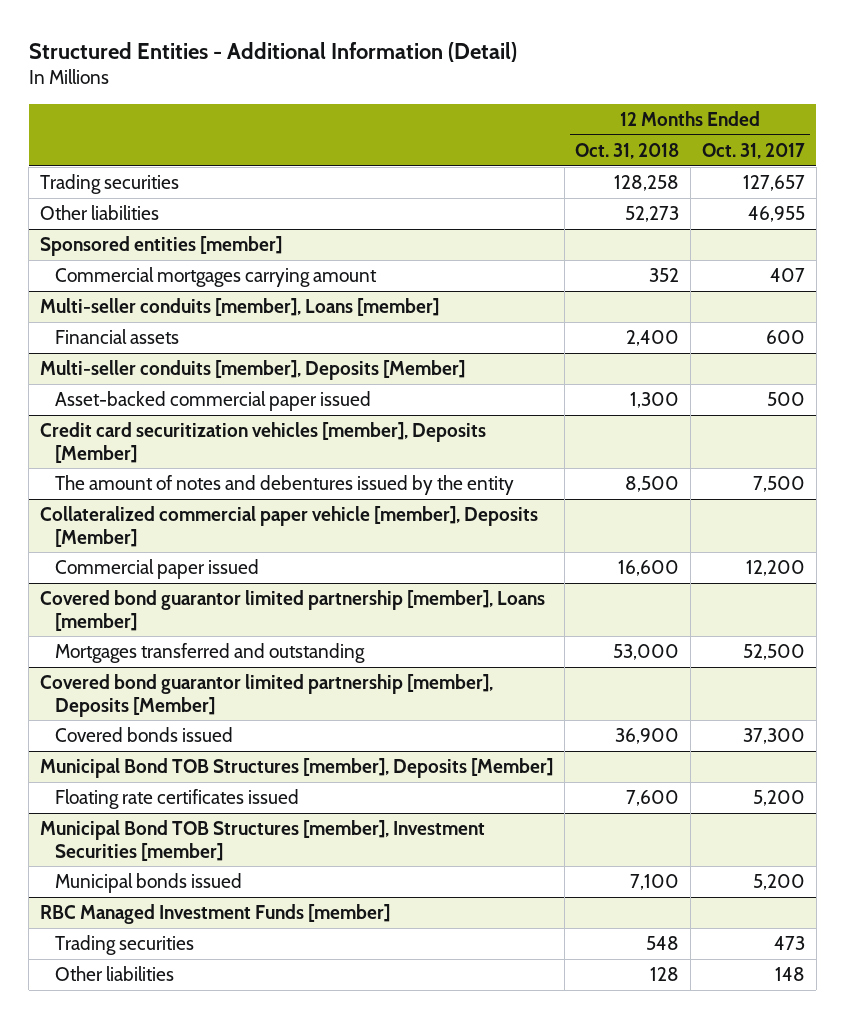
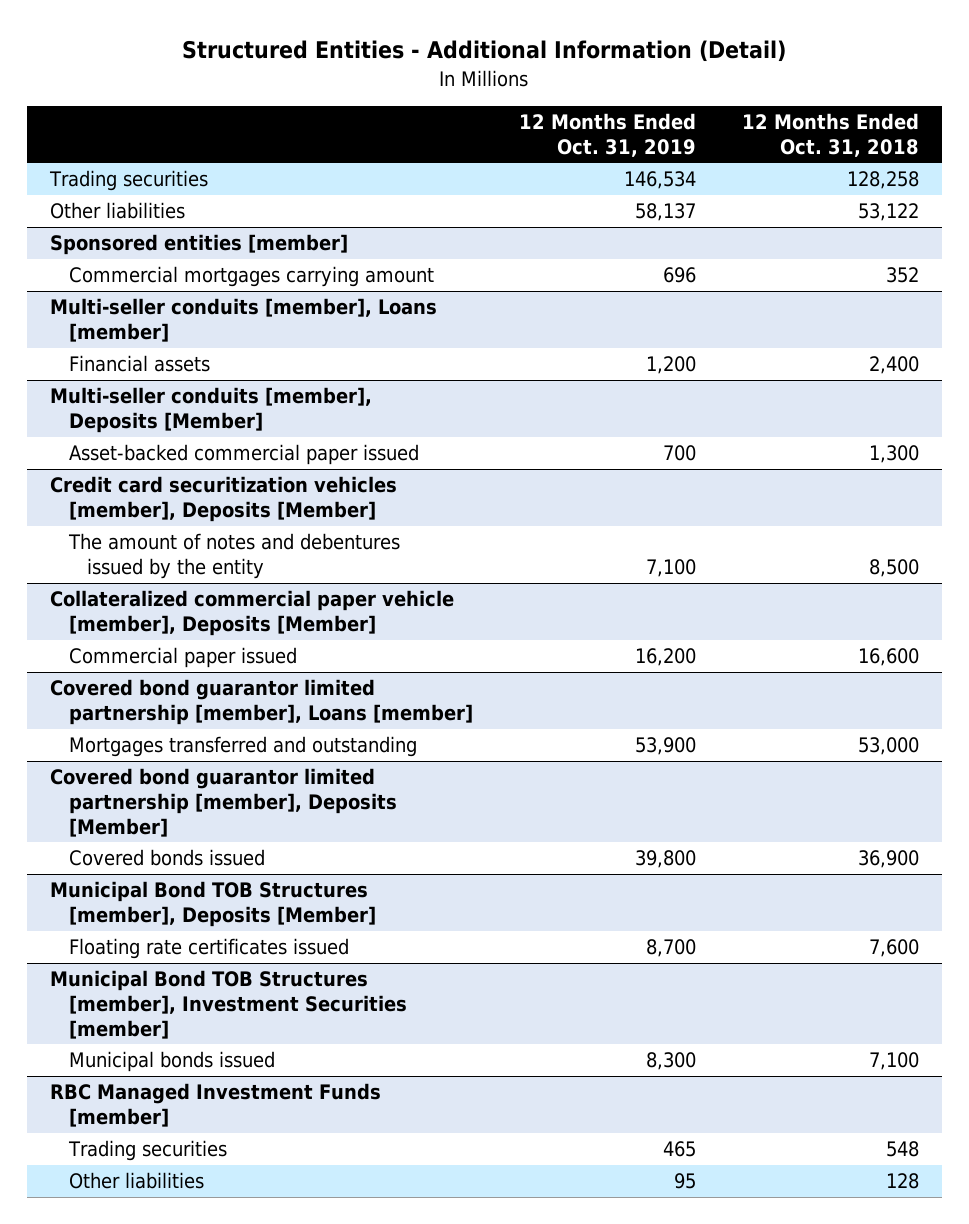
- | 12 Months Ended Oct. 31, 2018 | 12 Months Ended Oct. 31, 2017
+ | 12 Months Ended Oct. 31, 2019 | 12 Months Ended Oct. 31, 2018
- Other liabilities | 52,273 | 46,955
+ Other liabilities | 58,137 | 53,122

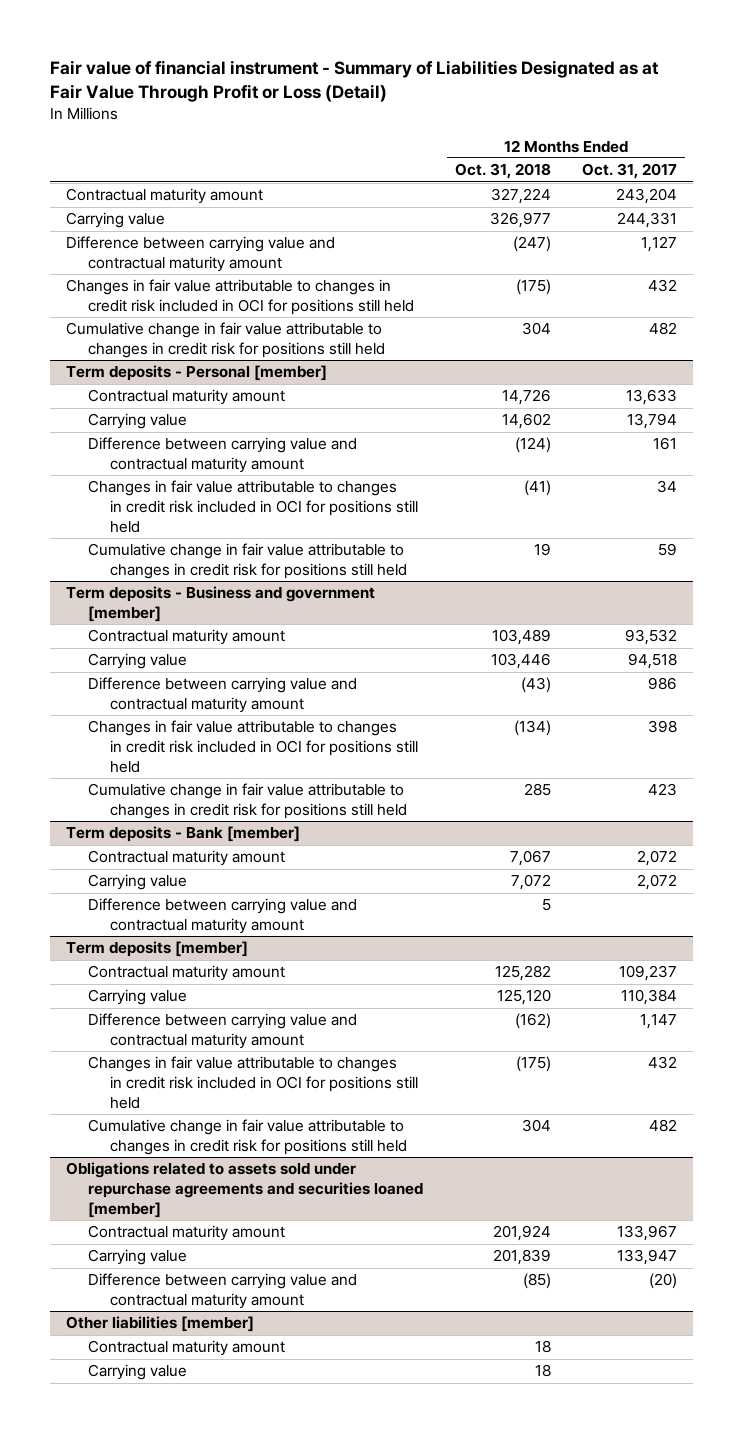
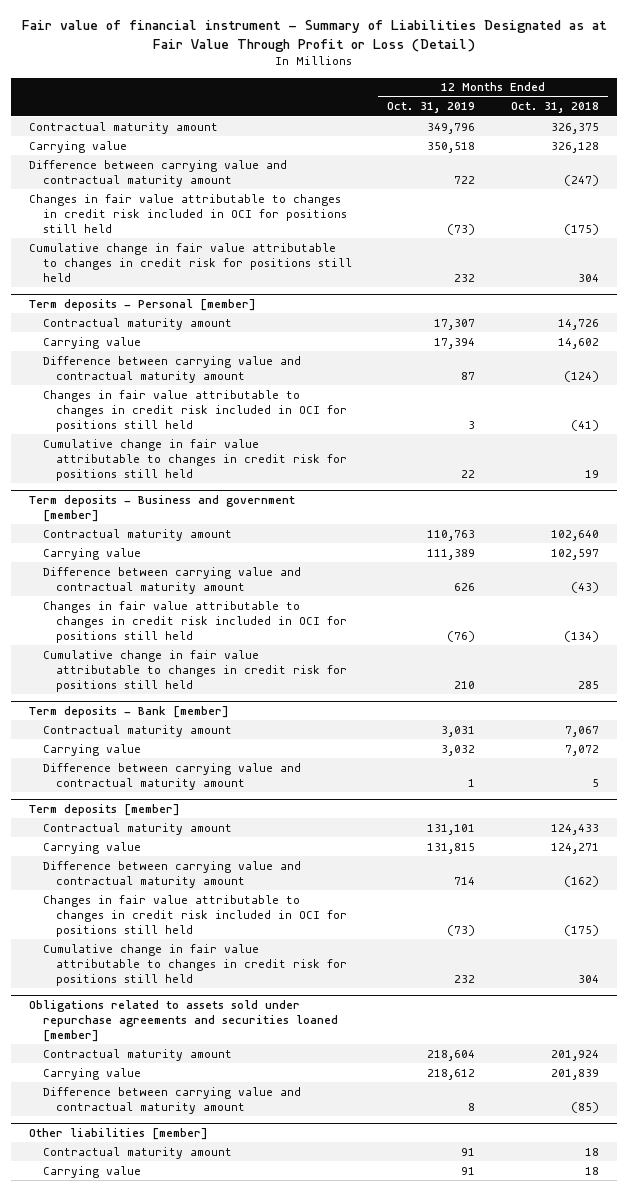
- | 12 Months Ended Oct. 31, 2018 | 12 Months Ended Oct. 31, 2017
+ | 12 Months Ended Oct. 31, 2019 | 12 Months Ended Oct. 31, 2018
- Contractual maturity amount | 327,224 | 243,204
- Carrying value | 326,977 | 244,331
+ Contractual maturity amount | 349,796 | 326,375
+ Carrying value | 350,518 | 326,128
@ Term deposits - Business and government [member]
- Contractual maturity amount | 103,489 | 93,532
- Carrying value | 103,446 | 94,518
+ Contractual maturity amount | 110,763 | 102,640
+ Carrying value | 111,389 | 102,597
@ Term deposits [member]
- Contractual maturity amount | 125,282 | 109,237
- Carrying value | 125,120 | 110,384
+ Contractual maturity amount | 131,101 | 124,433
+ Carrying value | 131,815 | 124,271

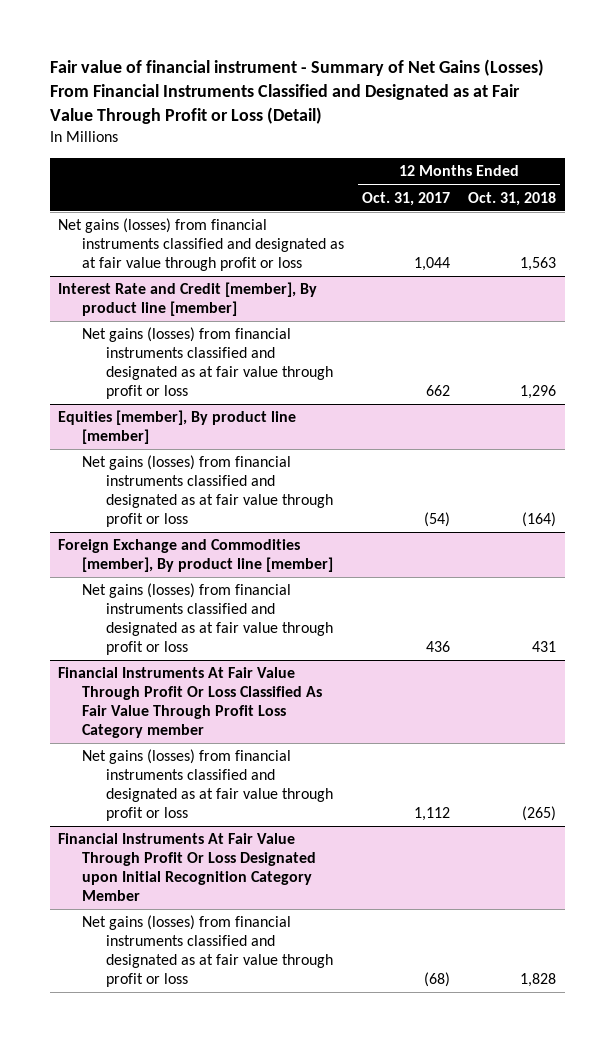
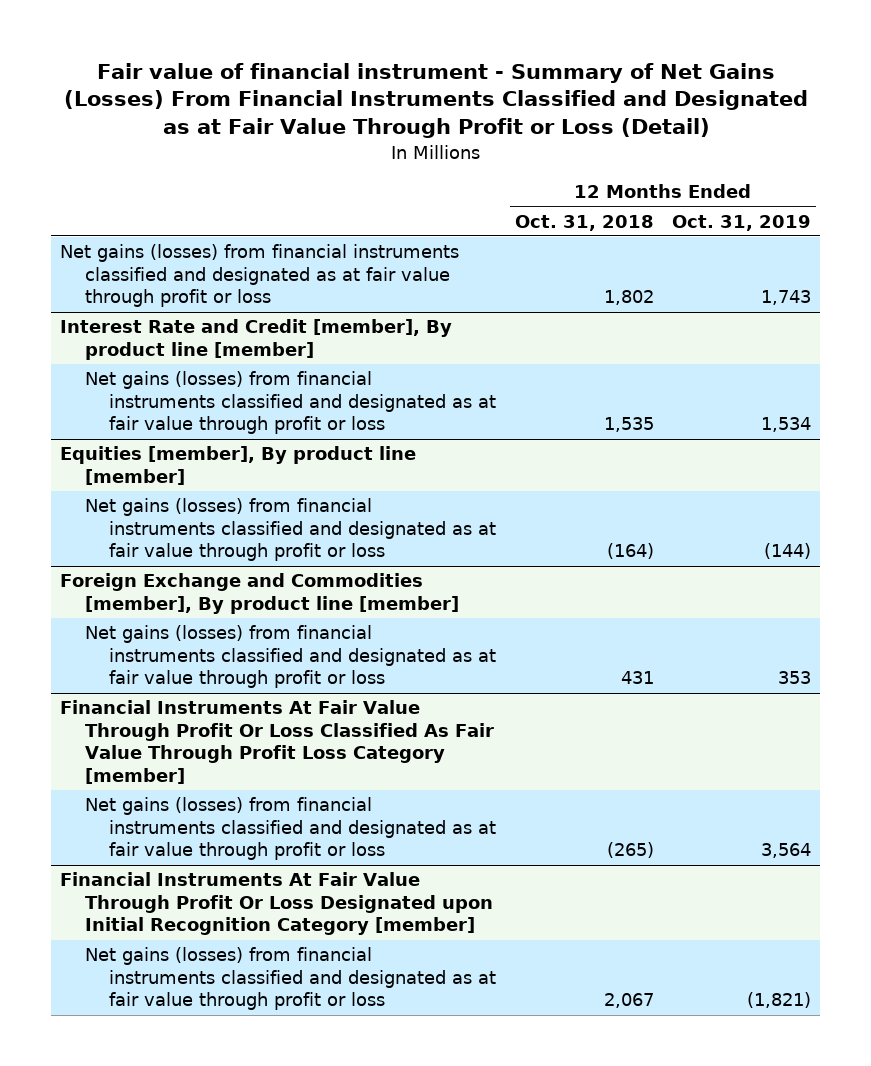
- | 12 Months Ended Oct. 31, 2017 | 12 Months Ended Oct. 31, 2018
+ | 12 Months Ended Oct. 31, 2018 | 12 Months Ended Oct. 31, 2019
- Net gains (losses) from financial instruments classified and designated as at fair value through profit or loss | 1,044 | 1,563
+ Net gains (losses) from financial instruments classified and designated as at fair value through profit or loss | 1,802 | 1,743
@ Interest Rate and Credit [member], By product line [member]
- Net gains (losses) from financial instruments classified and designated as at fair value through profit or loss | 662 | 1,296
+ Net gains (losses) from financial instruments classified and designated as at fair value through profit or loss | 1,535 | 1,534
- Financial Instruments At Fair Value Through Profit Or Loss Classified As Fair Value Through Profit Loss Category member
+ Financial Instruments At Fair Value Through Profit Or Loss Classified As Fair Value Through Profit Loss Category [member]
- Financial Instruments At Fair Value Through Profit Or Loss Designated upon Initial Recognition Category Member
- Net gains (losses) from financial instruments classified and designated as at fair value through profit or loss | (68) | 1,828
+ Financial Instruments At Fair Value Through Profit Or Loss Designated upon Initial Recognition Category [member]
+ Net gains (losses) from financial instruments classified and designated as at fair value through profit or loss | 2,067 | (1,821)

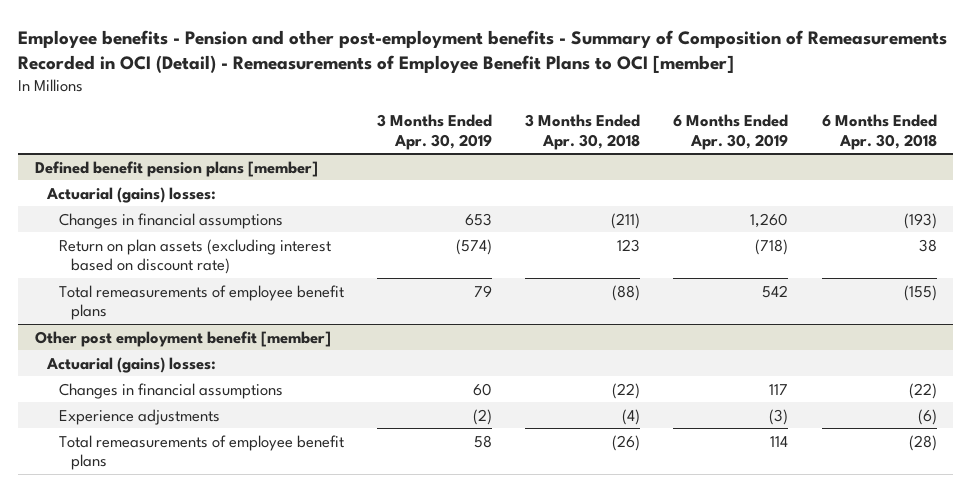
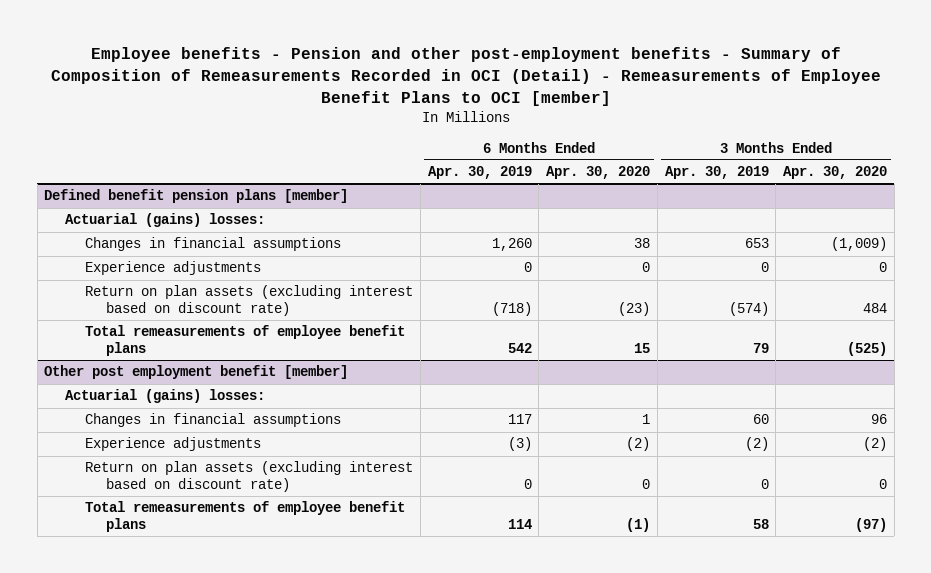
- | 3 Months Ended Apr. 30, 2019 | 3 Months Ended Apr. 30, 2018 | 6 Months Ended Apr. 30, 2019 | 6 Months Ended Apr. 30, 2018
+ | 6 Months Ended Apr. 30, 2019 | 6 Months Ended Apr. 30, 2020 | 3 Months Ended Apr. 30, 2019 | 3 Months Ended Apr. 30, 2020
@ Defined benefit pension plans [member]
+ Experience adjustments | 0 | 0 | 0 | 0
@ Other post employment benefit [member]
+ Return on plan assets (excluding interest based on discount rate) | 0 | 0 | 0 | 0

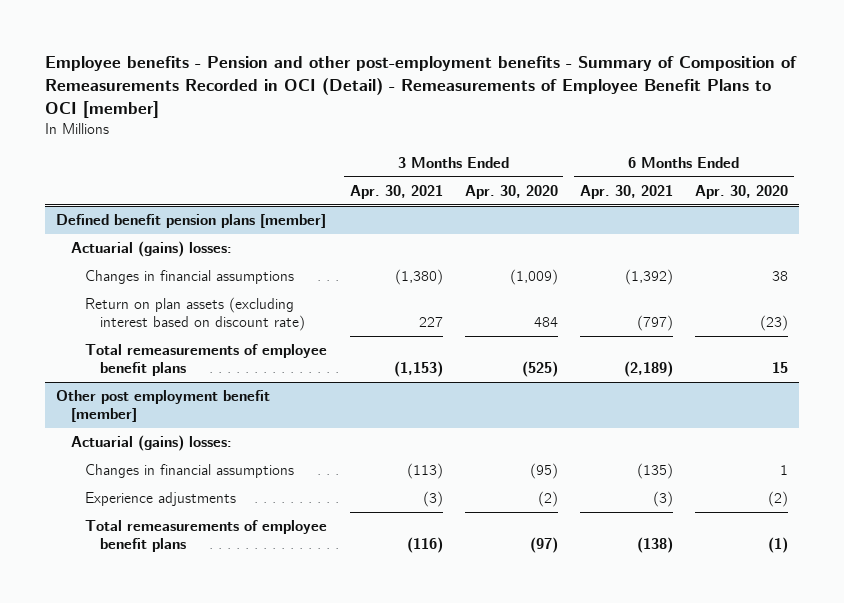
- | 6 Months Ended Apr. 30, 2019 | 6 Months Ended Apr. 30, 2020 | 3 Months Ended Apr. 30, 2019 | 3 Months Ended Apr. 30, 2020
+ | 3 Months Ended Apr. 30, 2021 | 3 Months Ended Apr. 30, 2020 | 6 Months Ended Apr. 30, 2021 | 6 Months Ended Apr. 30, 2020
@ Defined benefit pension plans [member]
- Experience adjustments | 0 | 0 | 0 | 0
@ Other post employment benefit [member]
- Changes in financial assumptions | 117 | 1 | 60 | 96
+ Changes in financial assumptions | (113) | (95) | (135) | 1
- Return on plan assets (excluding interest based on discount rate) | 0 | 0 | 0 | 0

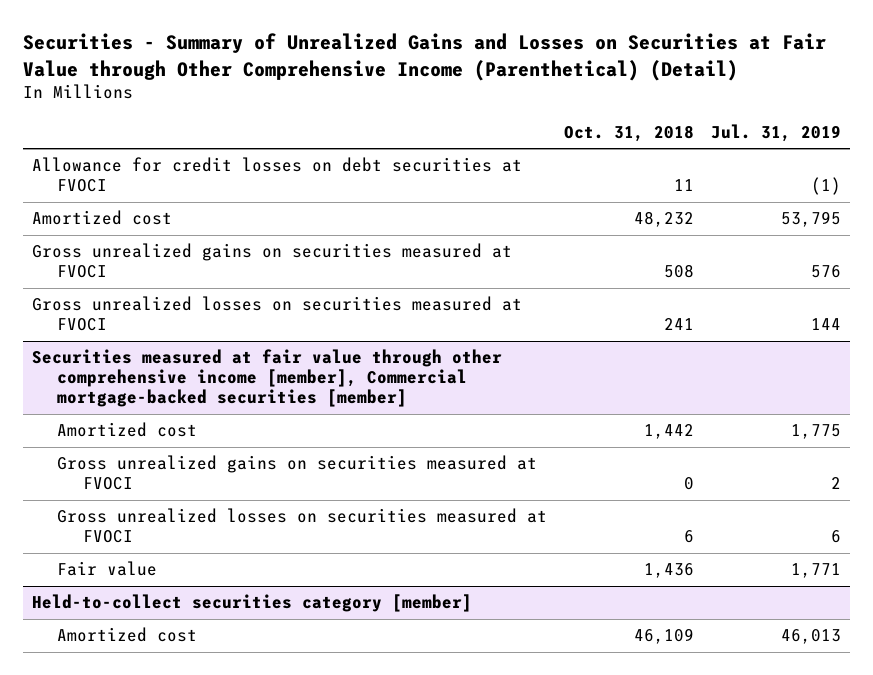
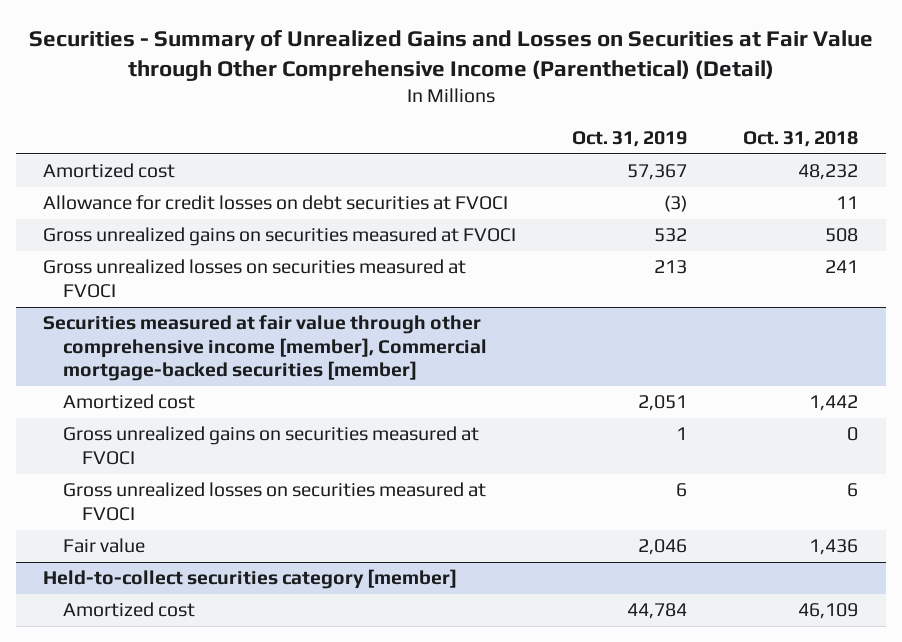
- | Oct. 31, 2018 | Jul. 31, 2019
+ | Oct. 31, 2019 | Oct. 31, 2018
moved down: Allowance for credit losses on debt securities at FVOCI | (3) | 11

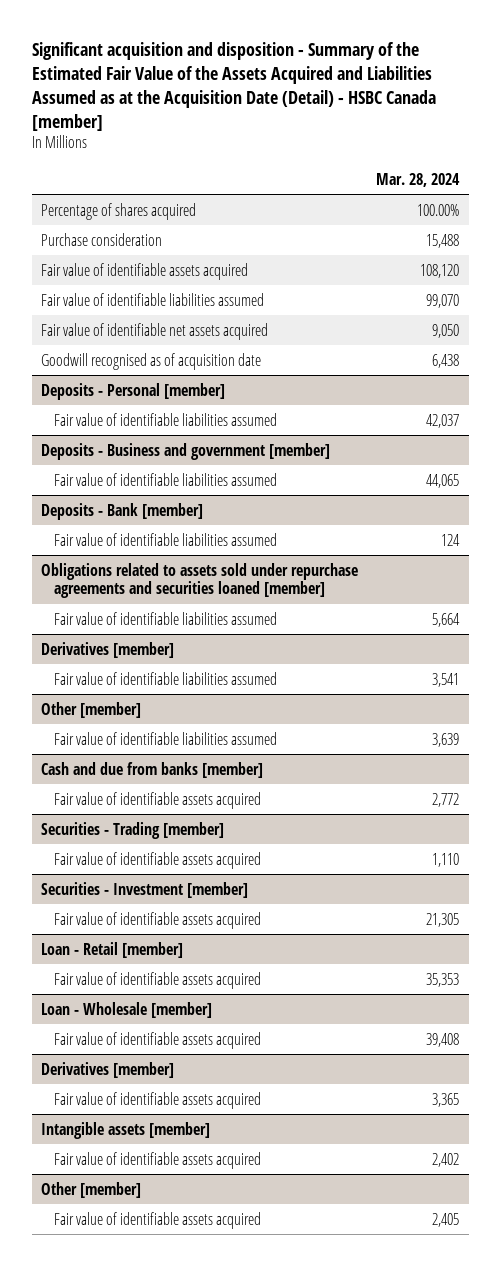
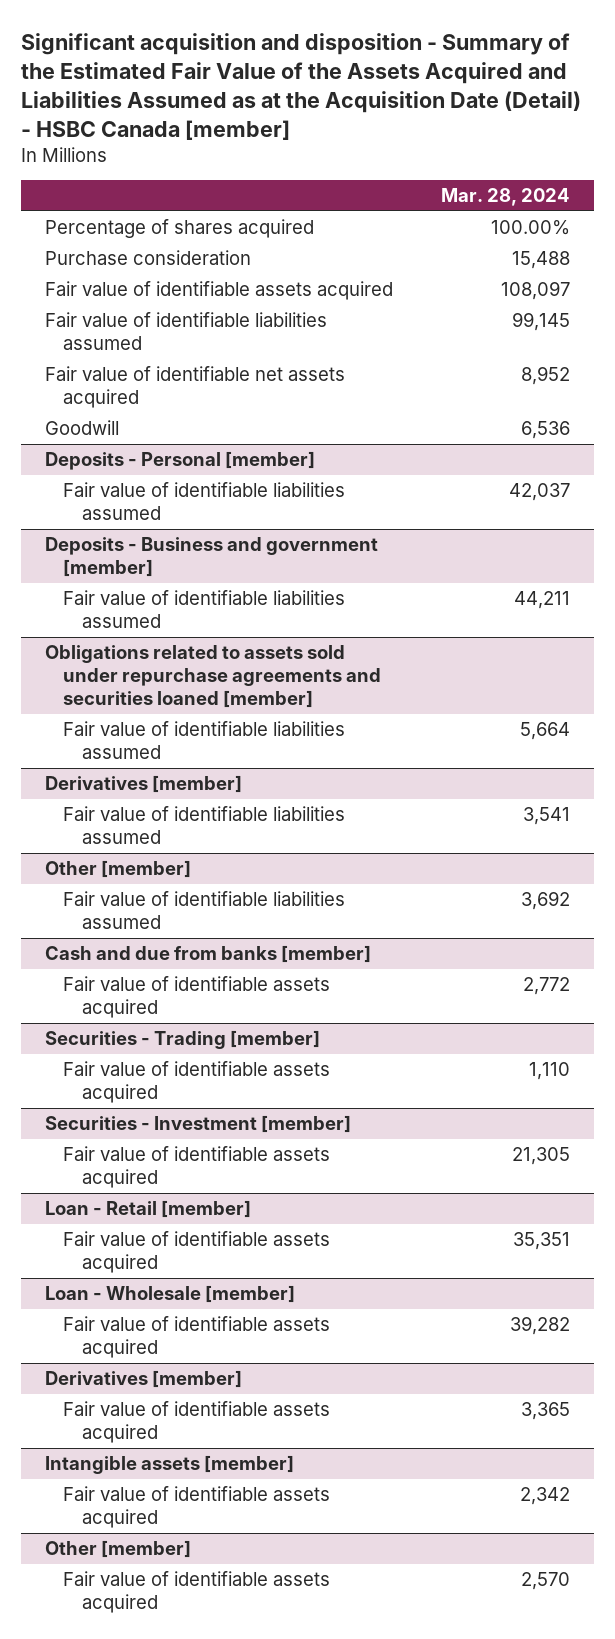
- Fair value of identifiable assets acquired | 108,120
- Fair value of identifiable liabilities assumed | 99,070
- Fair value of identifiable net assets acquired | 9,050
- Goodwill recognised as of acquisition date | 6,438
+ Fair value of identifiable assets acquired | 108,097
+ Fair value of identifiable liabilities assumed | 99,145
+ Fair value of identifiable net assets acquired | 8,952
+ Goodwill | 6,536
@ Deposits - Business and government [member]
- Fair value of identifiable liabilities assumed | 44,065
- Deposits - Bank [member]
- Fair value of identifiable liabilities assumed | 124
@ Deposits - Business and government [member]
+ Fair value of identifiable liabilities assumed | 44,211
@ Other [member]
- Fair value of identifiable liabilities assumed | 3,639
+ Fair value of identifiable liabilities assumed | 3,692
@ Loan - Retail [member]
- Fair value of identifiable assets acquired | 35,353
+ Fair value of identifiable assets acquired | 35,351
@ Loan - Wholesale [member]
- Fair value of identifiable assets acquired | 39,408
+ Fair value of identifiable assets acquired | 39,282
@ Intangible assets [member]
- Fair value of identifiable assets acquired | 2,402
+ Fair value of identifiable assets acquired | 2,342
@ Other [member]
- Fair value of identifiable assets acquired | 2,405
+ Fair value of identifiable assets acquired | 2,570

